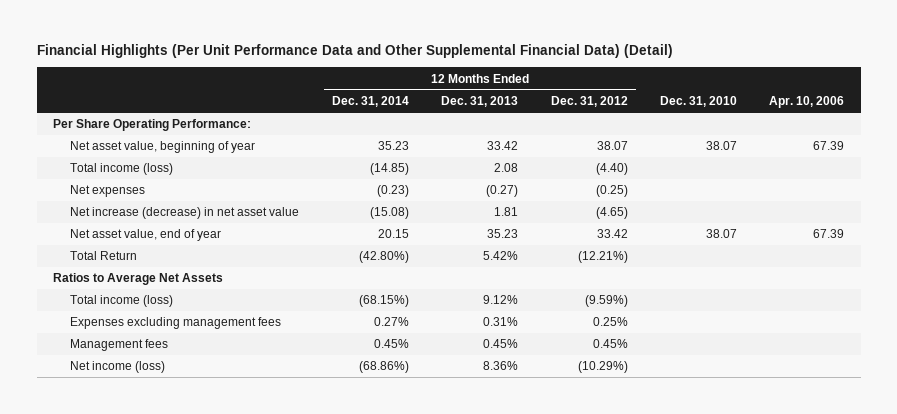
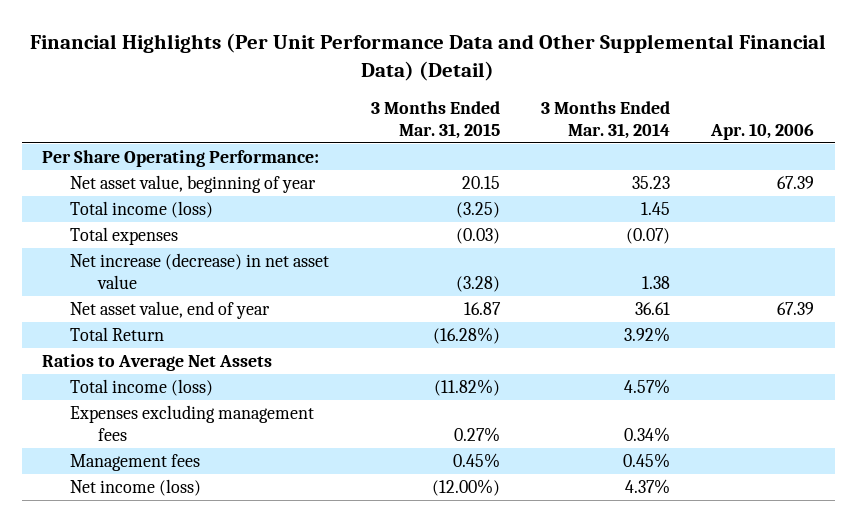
- | 12 Months Ended Dec. 31, 2014 | 12 Months Ended Dec. 31, 2013 | 12 Months Ended Dec. 31, 2012 | Dec. 31, 2010 | Apr. 10, 2006
+ | 3 Months Ended Mar. 31, 2015 | 3 Months Ended Mar. 31, 2014 | Apr. 10, 2006
- Net expenses | (0.23) | (0.27) | (0.25) | |
+ Total expenses | (0.03) | (0.07) |

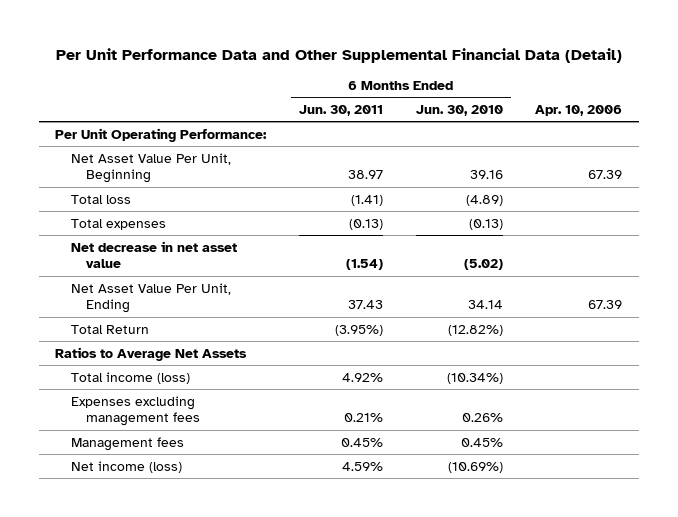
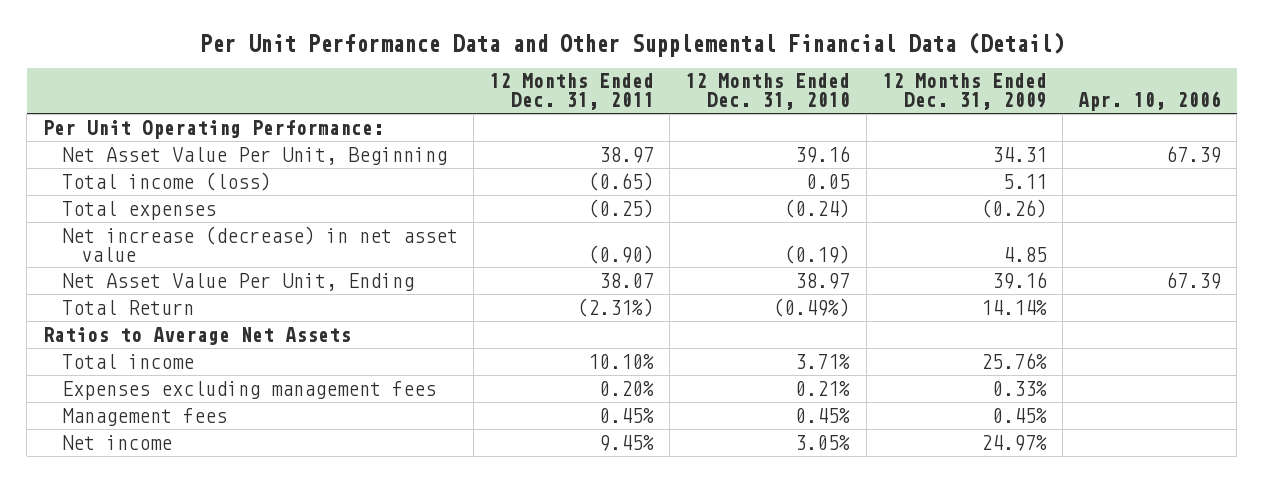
- | 6 Months Ended Jun. 30, 2011 | 6 Months Ended Jun. 30, 2010 | Apr. 10, 2006
+ | 12 Months Ended Dec. 31, 2011 | 12 Months Ended Dec. 31, 2010 | 12 Months Ended Dec. 31, 2009 | Apr. 10, 2006
- Total loss | (1.41) | (4.89) |
moved up: Total income (loss) | (0.65) | 0.05 | 5.11 |
- Net decrease in net asset value | (1.54) | (5.02) |
+ Net increase (decrease) in net asset value | (0.90) | (0.19) | 4.85 |
+ Total income | 10.10% | 3.71% | 25.76% |
- Net income (loss) | 4.59% | (10.69%) |
+ Net income | 9.45% | 3.05% | 24.97% |

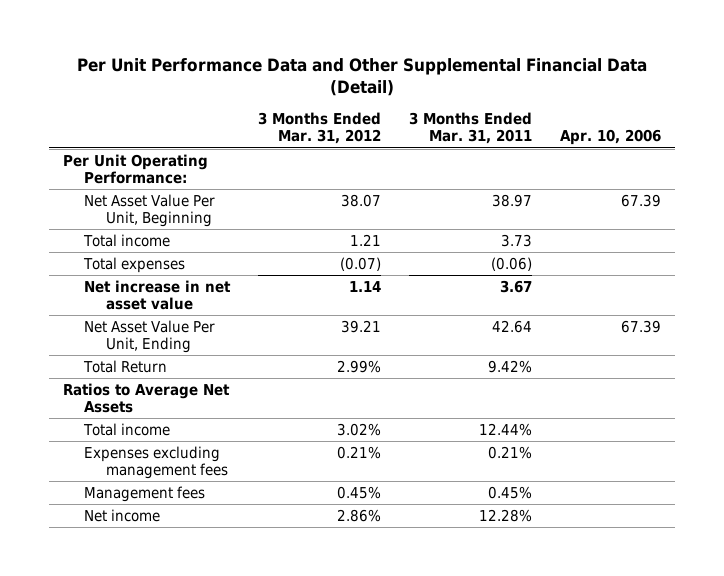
- | 12 Months Ended Dec. 31, 2011 | 12 Months Ended Dec. 31, 2010 | 12 Months Ended Dec. 31, 2009 | Apr. 10, 2006
+ | 3 Months Ended Mar. 31, 2012 | 3 Months Ended Mar. 31, 2011 | Apr. 10, 2006
- Total income (loss) | (0.65) | 0.05 | 5.11 |
+ Total income | 1.21 | 3.73 |
- Net increase (decrease) in net asset value | (0.90) | (0.19) | 4.85 |
+ Net increase in net asset value | 1.14 | 3.67 |

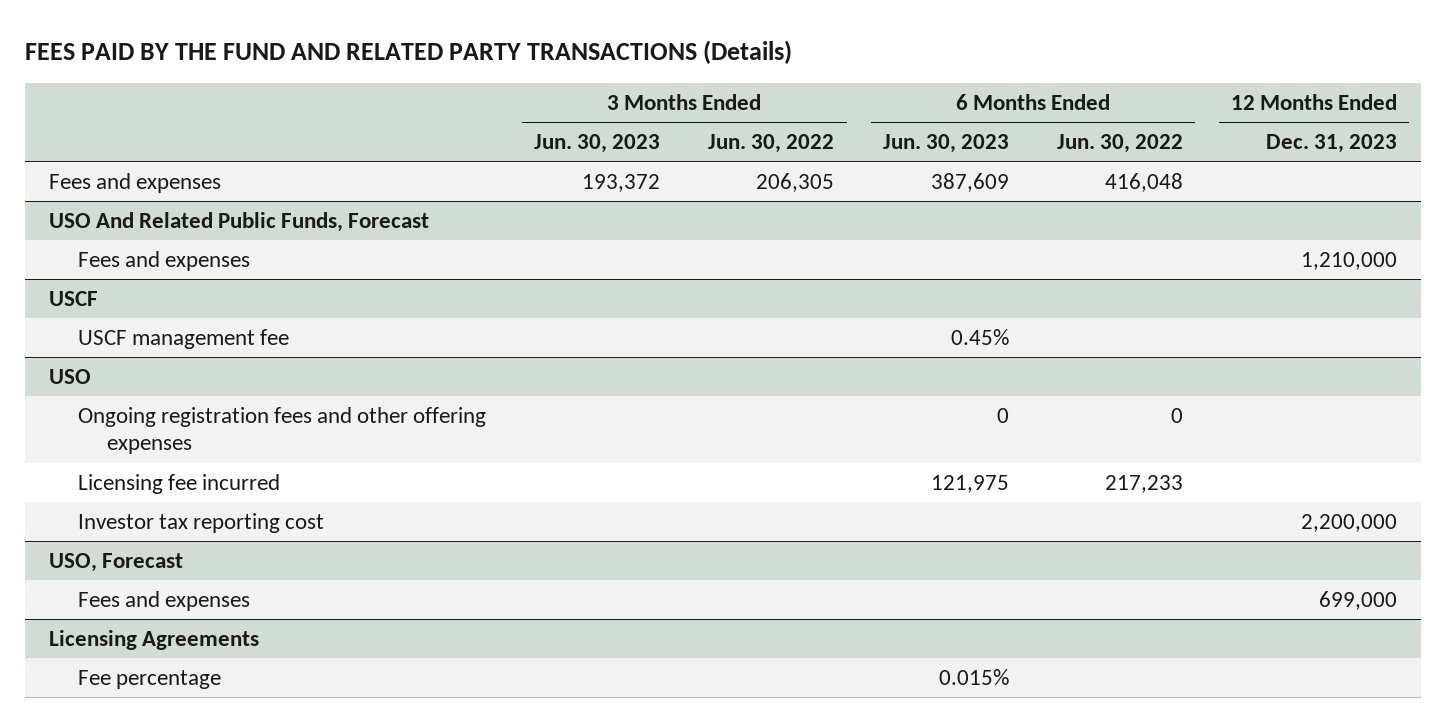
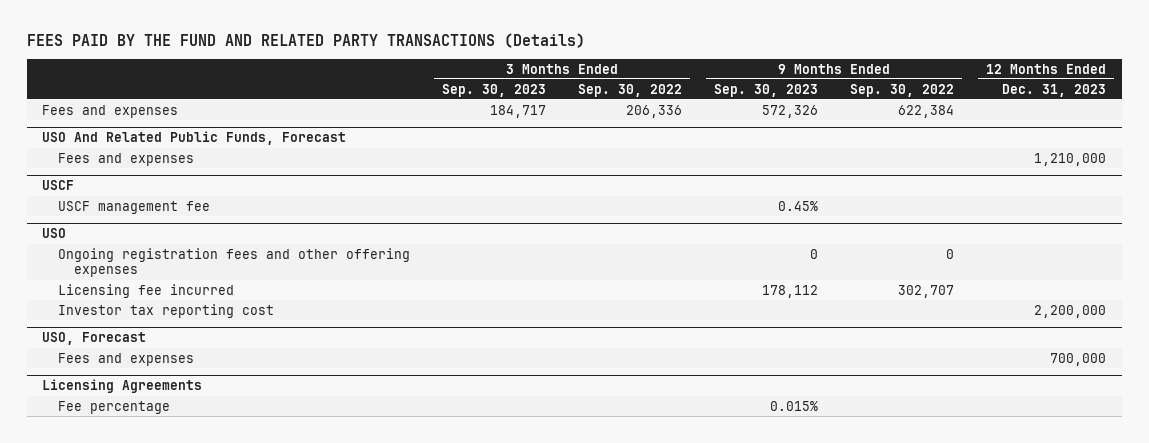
- | 3 Months Ended Jun. 30, 2023 | 3 Months Ended Jun. 30, 2022 | 6 Months Ended Jun. 30, 2023 | 6 Months Ended Jun. 30, 2022 | 12 Months Ended Dec. 31, 2023
+ | 3 Months Ended Sep. 30, 2023 | 3 Months Ended Sep. 30, 2022 | 9 Months Ended Sep. 30, 2023 | 9 Months Ended Sep. 30, 2022 | 12 Months Ended Dec. 31, 2023
@ USO, Forecast
- Fees and expenses | | | | | 699,000
+ Fees and expenses | | | | | 700,000

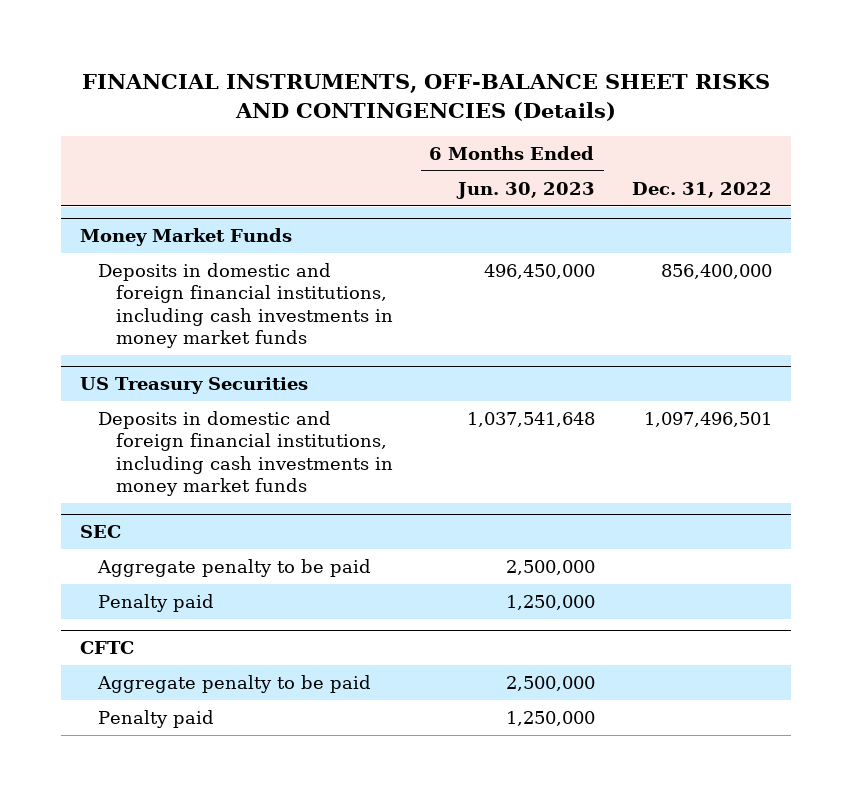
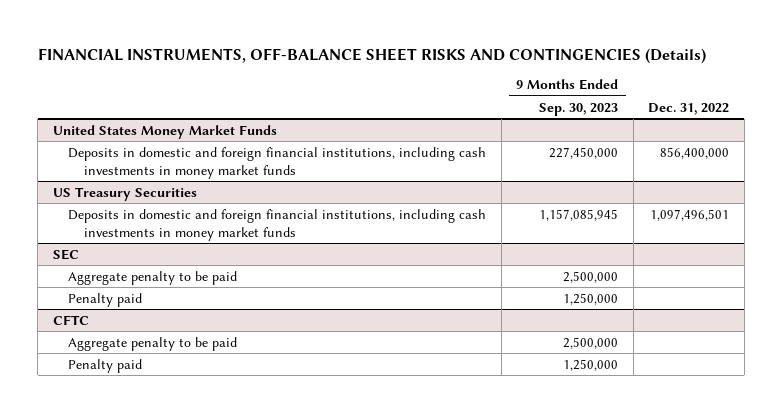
- | 6 Months Ended Jun. 30, 2023 | Dec. 31, 2022
+ | 9 Months Ended Sep. 30, 2023 | Dec. 31, 2022
- Money Market Funds
+ United States Money Market Funds

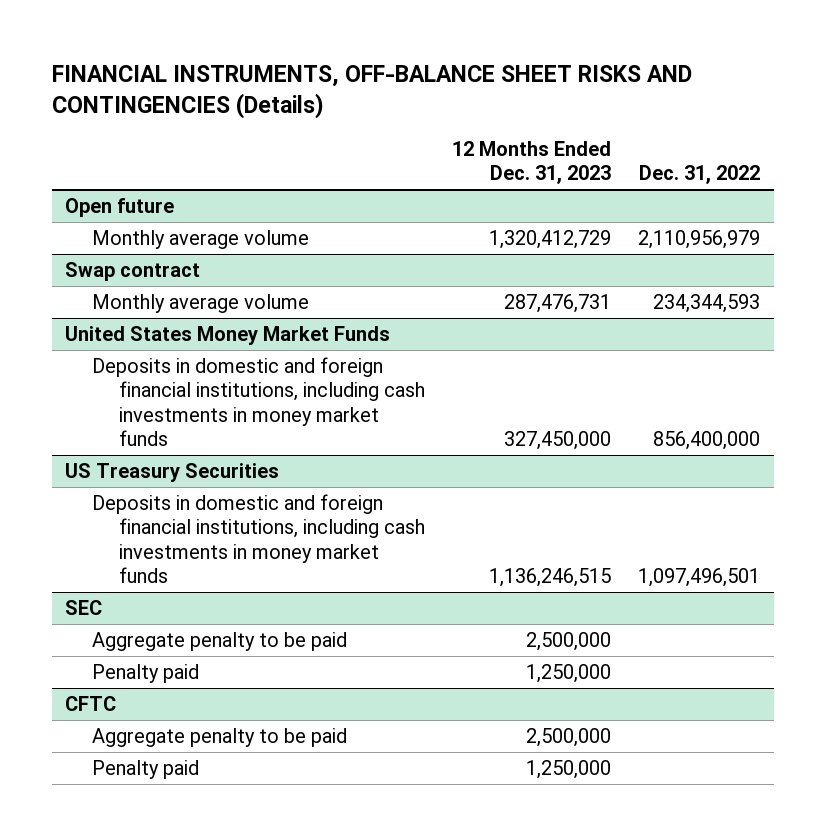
- | 9 Months Ended Sep. 30, 2023 | Dec. 31, 2022
+ | 12 Months Ended Dec. 31, 2023 | Dec. 31, 2022
+ Open future
+ Monthly average volume | 1,320,412,729 | 2,110,956,979
+ Swap contract
+ Monthly average volume | 287,476,731 | 234,344,593

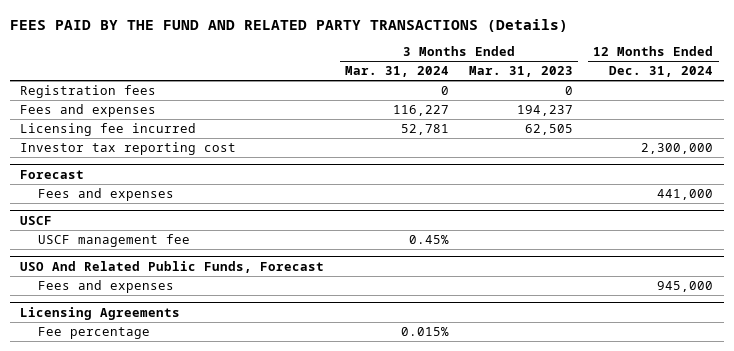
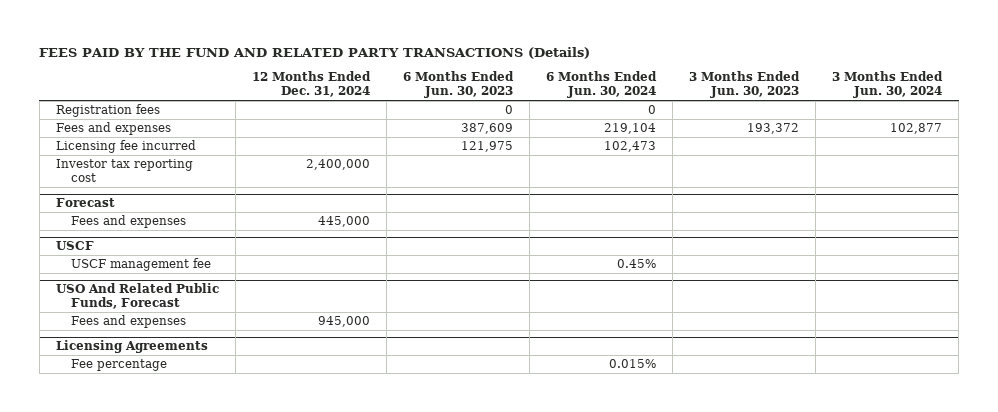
- | 3 Months Ended Mar. 31, 2024 | 3 Months Ended Mar. 31, 2023 | 12 Months Ended Dec. 31, 2024
+ | 12 Months Ended Dec. 31, 2024 | 6 Months Ended Jun. 30, 2023 | 6 Months Ended Jun. 30, 2024 | 3 Months Ended Jun. 30, 2023 | 3 Months Ended Jun. 30, 2024
- Investor tax reporting cost | | | 2,300,000
+ Investor tax reporting cost | 2,400,000 | | | |
@ Forecast
- Fees and expenses | | | 441,000
+ Fees and expenses | 445,000 | | | |

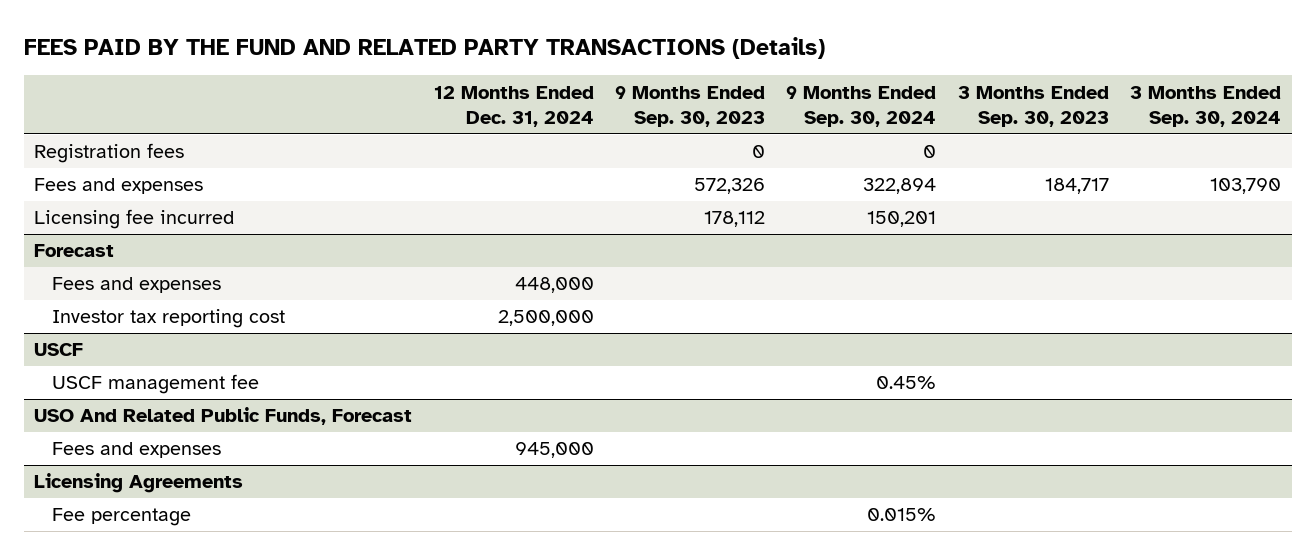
- | 12 Months Ended Dec. 31, 2024 | 6 Months Ended Jun. 30, 2023 | 6 Months Ended Jun. 30, 2024 | 3 Months Ended Jun. 30, 2023 | 3 Months Ended Jun. 30, 2024
+ | 12 Months Ended Dec. 31, 2024 | 9 Months Ended Sep. 30, 2023 | 9 Months Ended Sep. 30, 2024 | 3 Months Ended Sep. 30, 2023 | 3 Months Ended Sep. 30, 2024
- Investor tax reporting cost | 2,400,000 | | | |
@ Forecast
- Fees and expenses | 445,000 | | | |
+ Fees and expenses | 448,000 | | | |
+ Investor tax reporting cost | 2,500,000 | | | |

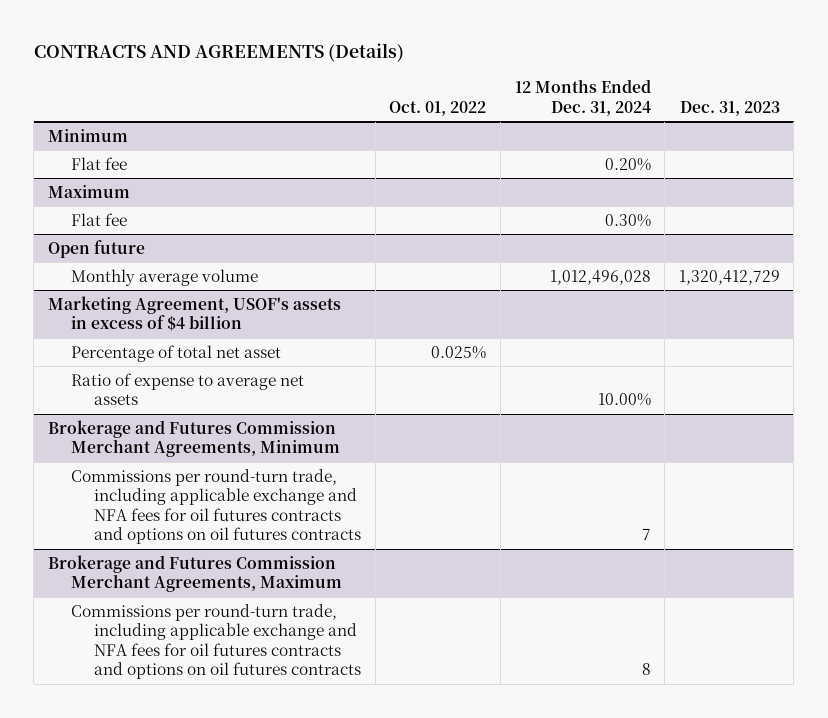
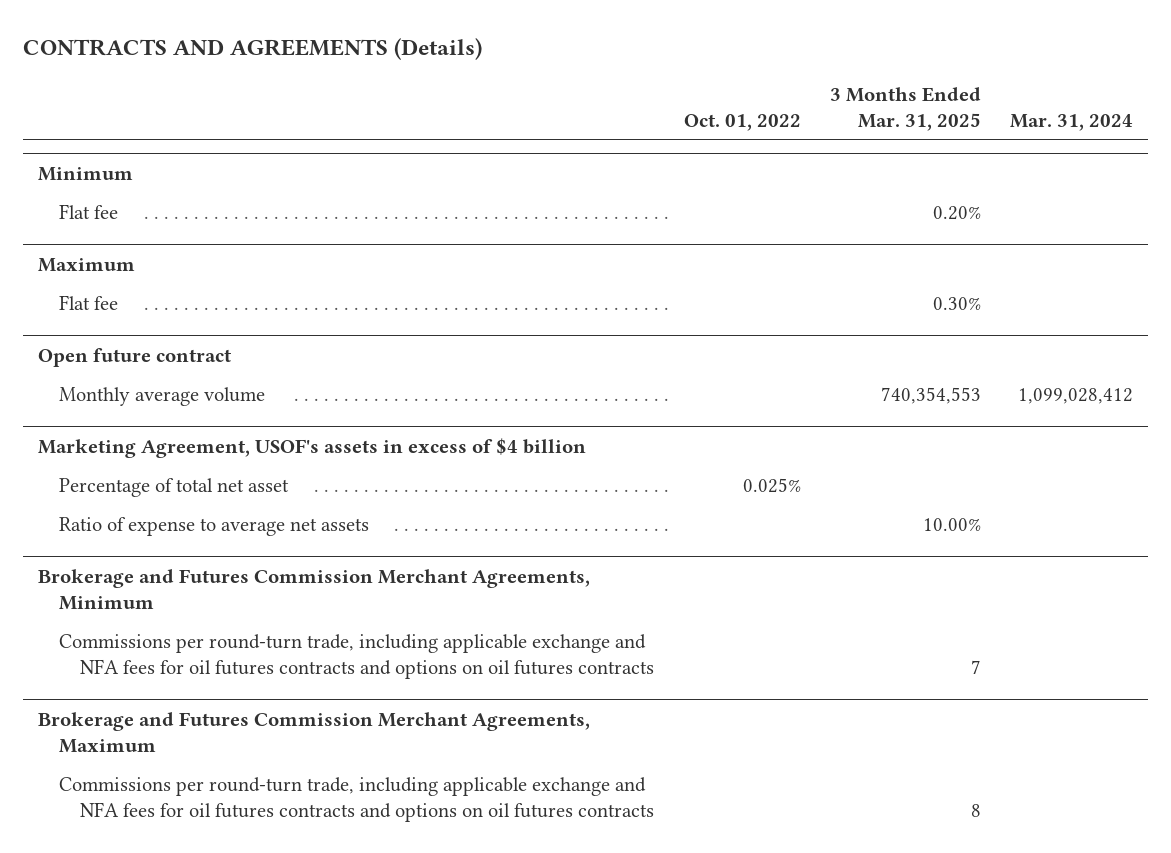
- | Oct. 01, 2022 | 12 Months Ended Dec. 31, 2024 | Dec. 31, 2023
+ | Oct. 01, 2022 | 3 Months Ended Mar. 31, 2025 | Mar. 31, 2024
- Open future
+ Open future contract

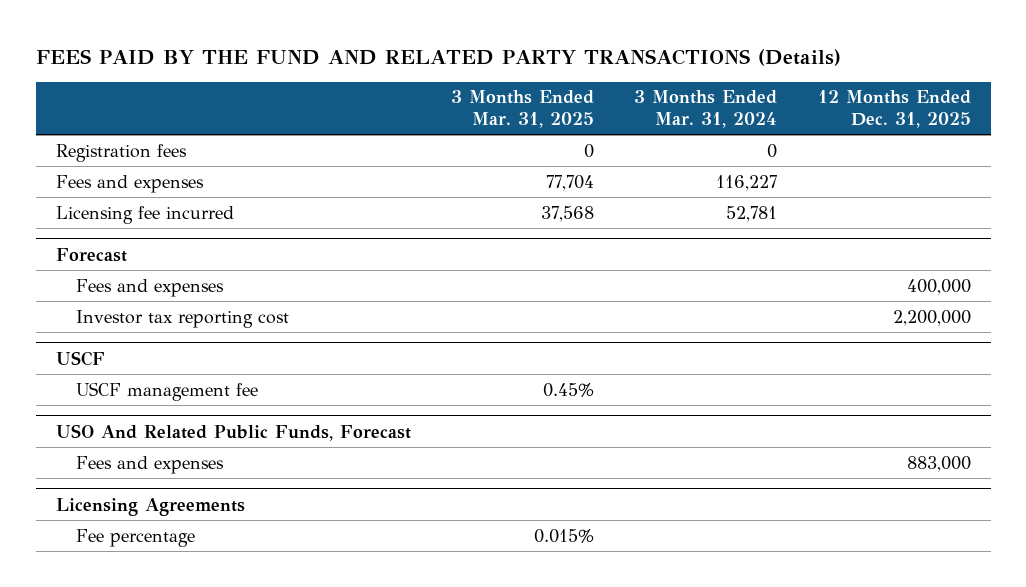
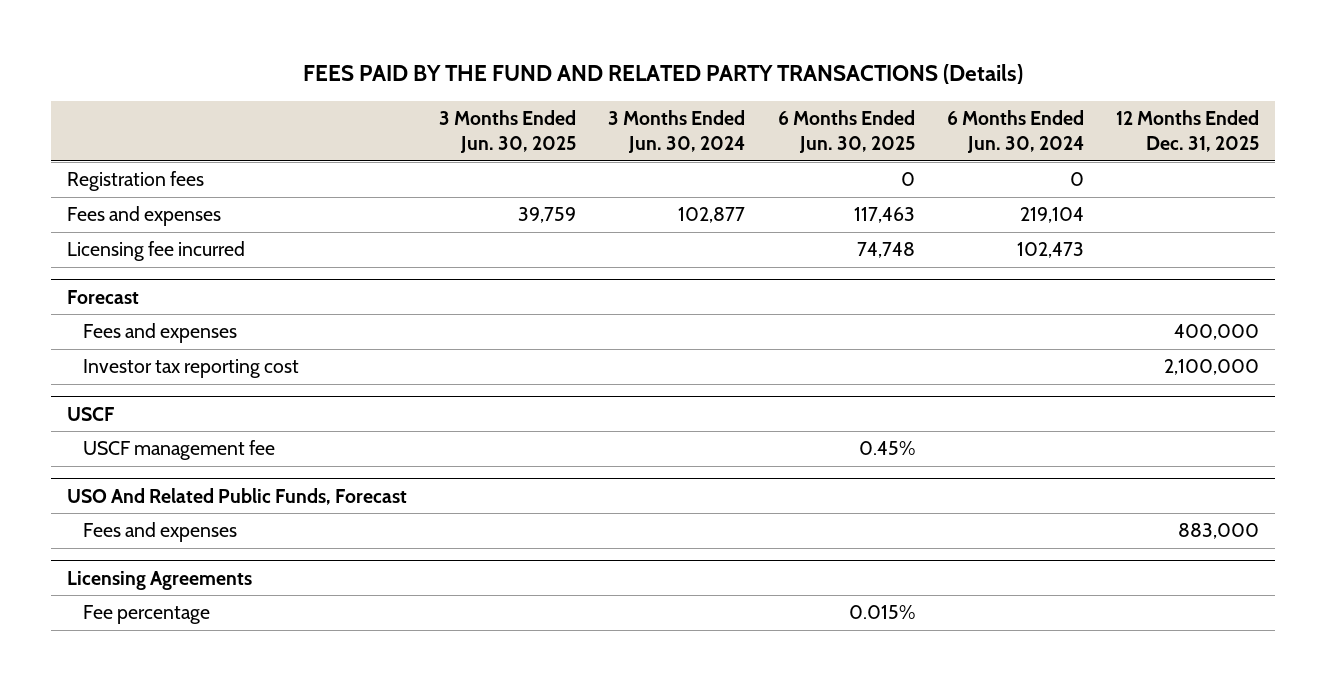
- | 3 Months Ended Mar. 31, 2025 | 3 Months Ended Mar. 31, 2024 | 12 Months Ended Dec. 31, 2025
+ | 3 Months Ended Jun. 30, 2025 | 3 Months Ended Jun. 30, 2024 | 6 Months Ended Jun. 30, 2025 | 6 Months Ended Jun. 30, 2024 | 12 Months Ended Dec. 31, 2025
@ Forecast
- Investor tax reporting cost | | | 2,200,000
+ Investor tax reporting cost | | | | | 2,100,000

